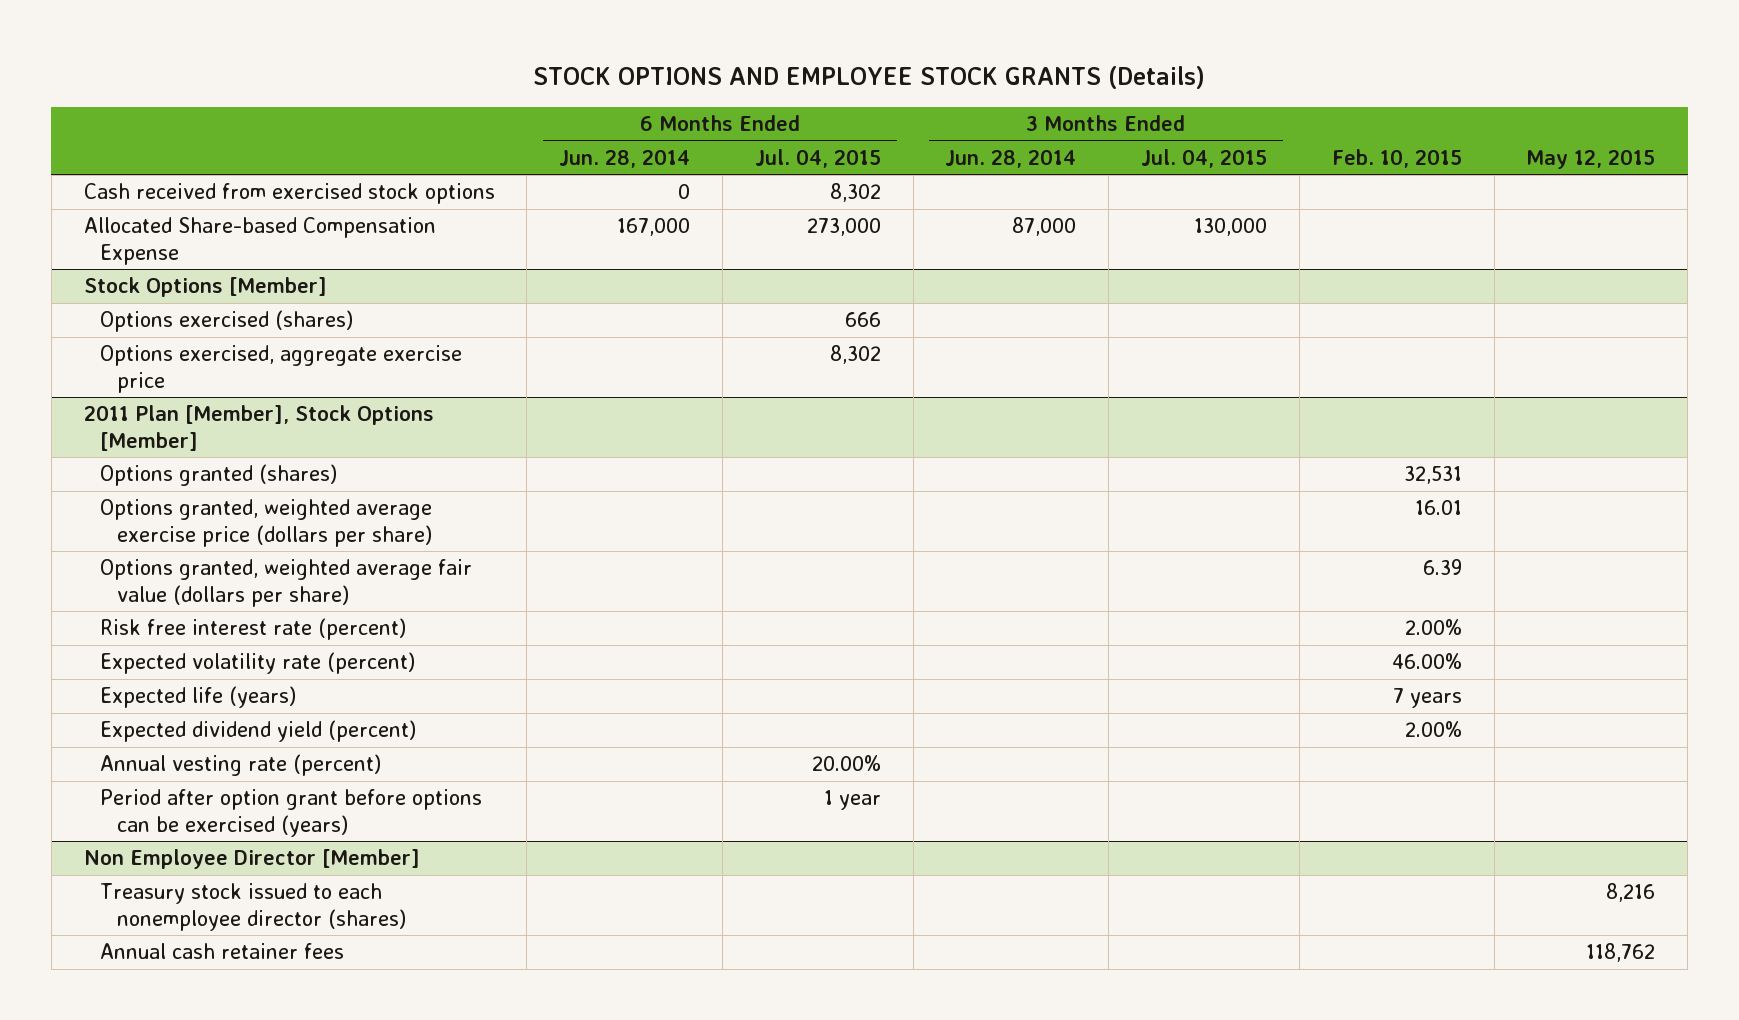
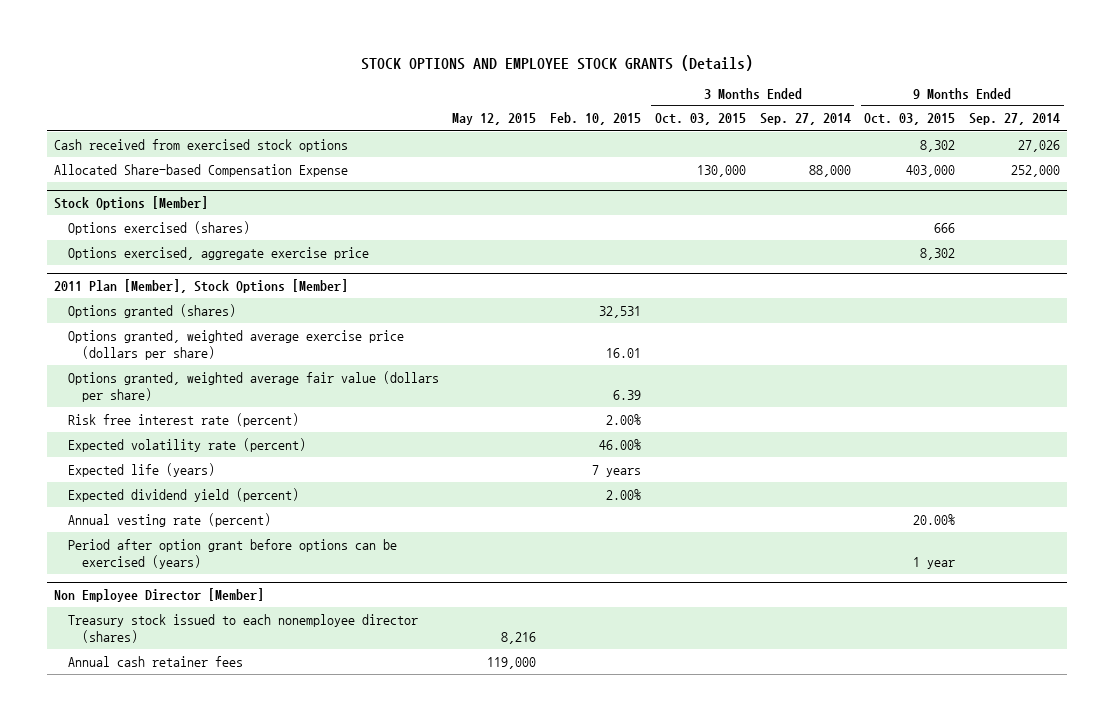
- | 6 Months Ended Jun. 28, 2014 | 6 Months Ended Jul. 04, 2015 | 3 Months Ended Jun. 28, 2014 | 3 Months Ended Jul. 04, 2015 | Feb. 10, 2015 | May 12, 2015
+ | May 12, 2015 | Feb. 10, 2015 | 3 Months Ended Oct. 03, 2015 | 3 Months Ended Sep. 27, 2014 | 9 Months Ended Oct. 03, 2015 | 9 Months Ended Sep. 27, 2014
@ Non Employee Director [Member]
- Annual cash retainer fees | | | | | | 118,762
+ Annual cash retainer fees | 119,000 | | | | |

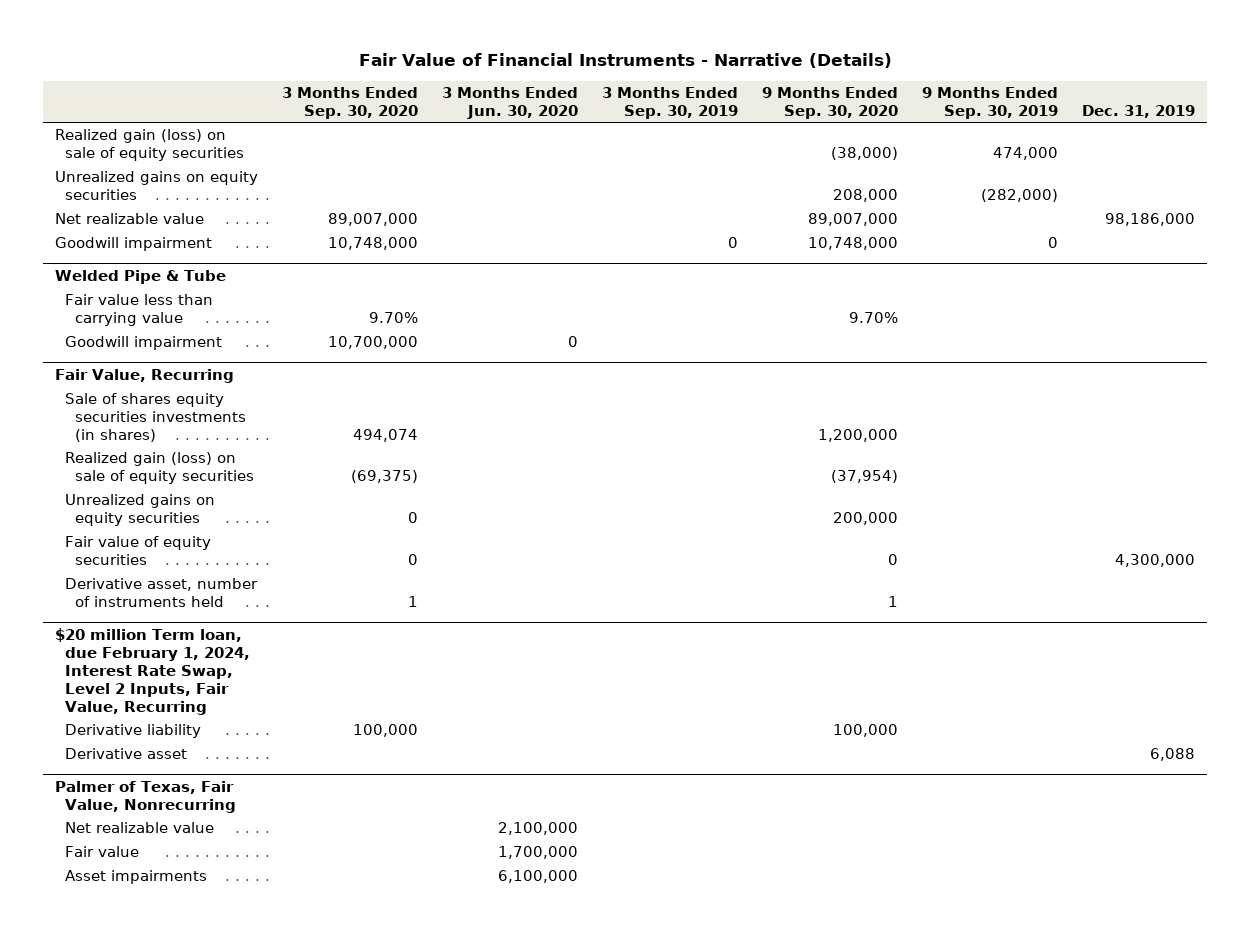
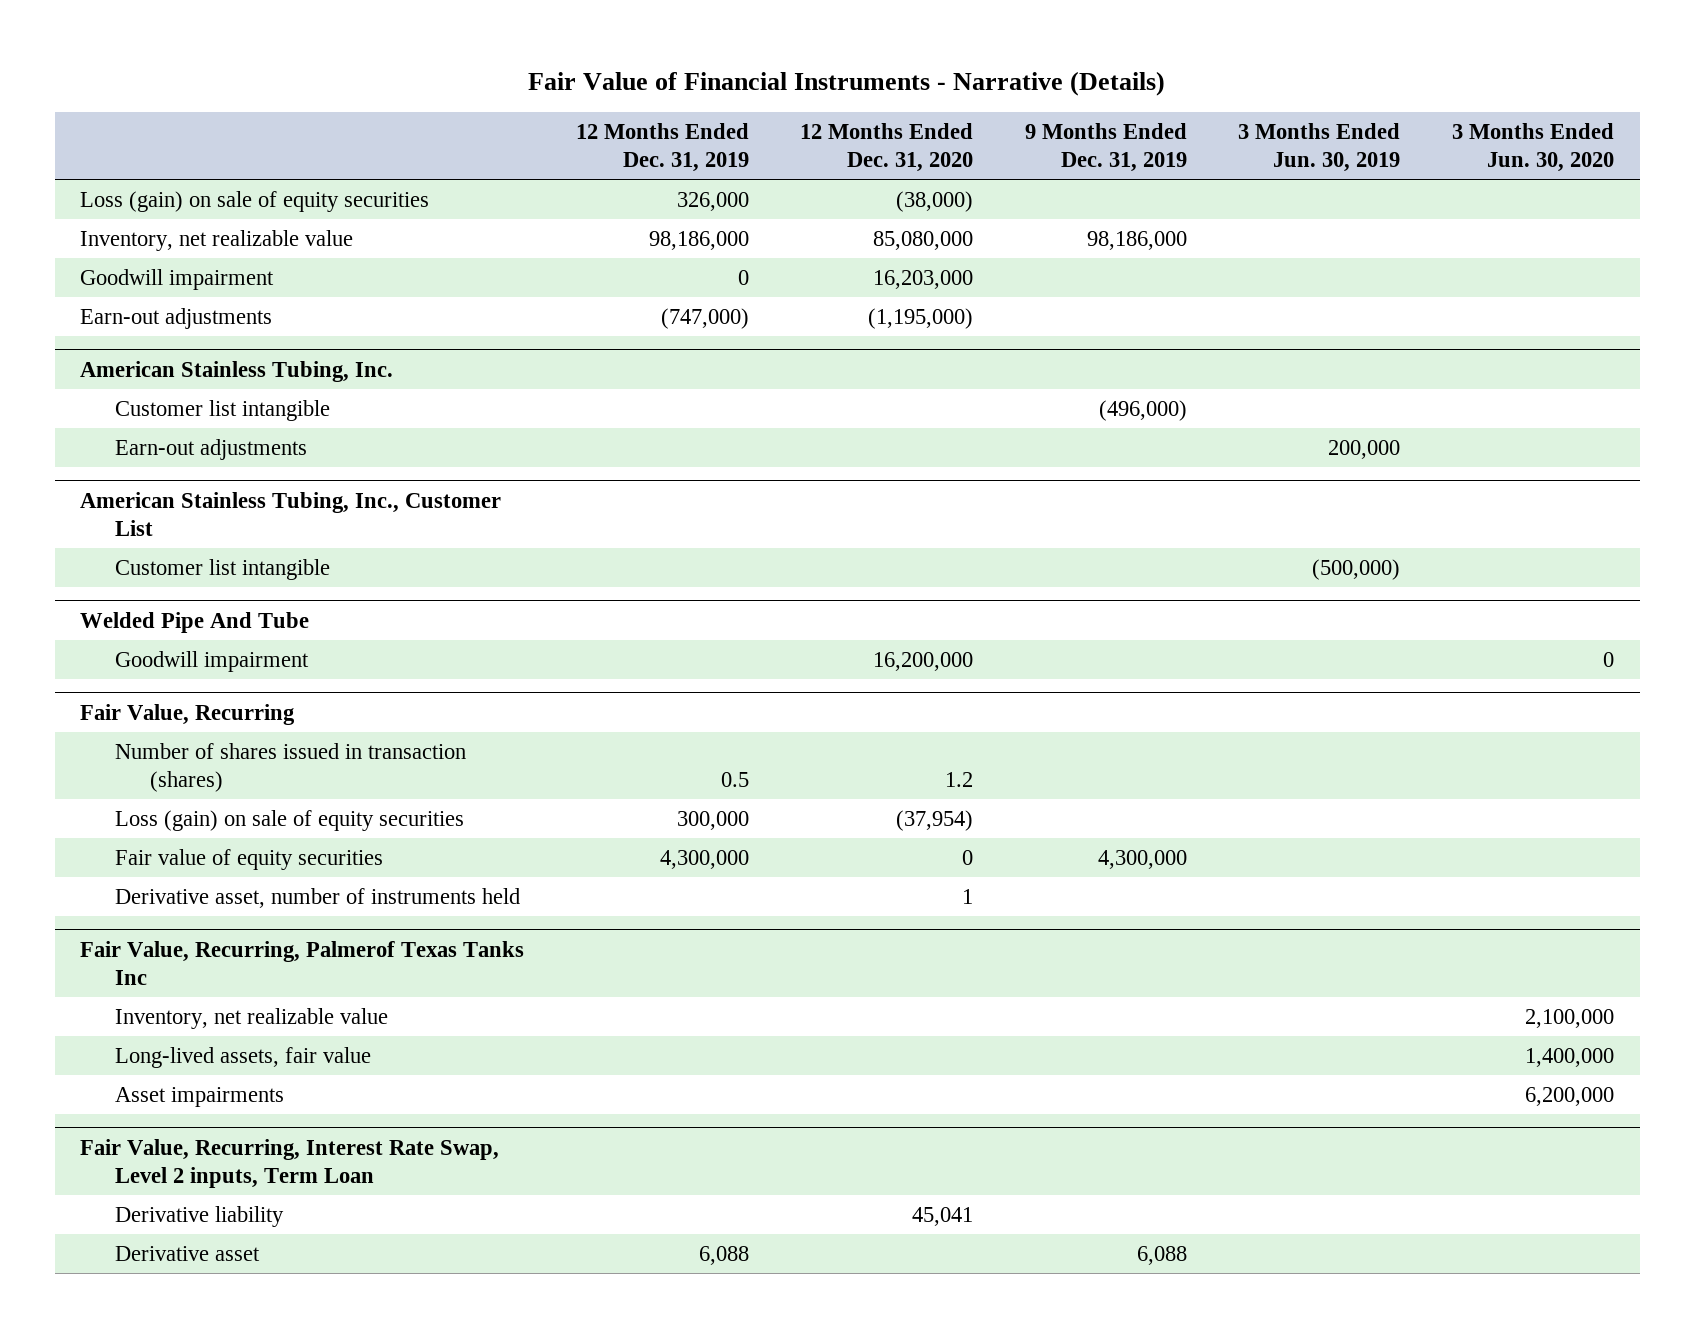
- | 3 Months Ended Sep. 30, 2020 | 3 Months Ended Jun. 30, 2020 | 3 Months Ended Sep. 30, 2019 | 9 Months Ended Sep. 30, 2020 | 9 Months Ended Sep. 30, 2019 | Dec. 31, 2019
+ | 12 Months Ended Dec. 31, 2019 | 12 Months Ended Dec. 31, 2020 | 9 Months Ended Dec. 31, 2019 | 3 Months Ended Jun. 30, 2019 | 3 Months Ended Jun. 30, 2020
- Realized gain (loss) on sale of equity securities | | | | (38,000) | 474,000 |
- Unrealized gains on equity securities | | | | 208,000 | (282,000) |
- Net realizable value | 89,007,000 | | | 89,007,000 | | 98,186,000
+ Loss (gain) on sale of equity securities | 326,000 | (38,000) | | |
+ Inventory, net realizable value | 98,186,000 | 85,080,000 | 98,186,000 | |
- Welded Pipe & Tube
- Fair value less than carrying value | 9.70% | | | 9.70% | |
+ Earn-out adjustments | (747,000) | (1,195,000) | | |
+ American Stainless Tubing, Inc.
+ Customer list intangible | | | (496,000) | |
+ Earn-out adjustments | | | | 200,000 |
+ American Stainless Tubing, Inc., Customer List
+ Customer list intangible | | | | (500,000) |
+ Welded Pipe And Tube
@ Fair Value, Recurring
- Sale of shares equity securities investments (in shares) | 494,074 | | | 1,200,000 | |
- Realized gain (loss) on sale of equity securities | (69,375) | | | (37,954) | |
- Unrealized gains on equity securities | 0 | | | 200,000 | |
+ Number of shares issued in transaction (shares) | 0.5 | 1.2 | | |
+ Loss (gain) on sale of equity securities | 300,000 | (37,954) | | |
- $20 million Term loan, due February 1, 2024, Interest Rate Swap, Level 2 Inputs, Fair Value, Recurring
+ Fair Value, Recurring, Palmerof Texas Tanks Inc
+ Inventory, net realizable value | | | | | 2,100,000
+ Long-lived assets, fair value | | | | | 1,400,000
+ Asset impairments | | | | | 6,200,000
+ Fair Value, Recurring, Interest Rate Swap, Level 2 inputs, Term Loan
- Palmer of Texas, Fair Value, Nonrecurring
- Net realizable value | | 2,100,000 | | | |
- Fair value | | 1,700,000 | | | |
- Asset impairments | | 6,100,000 | | | |

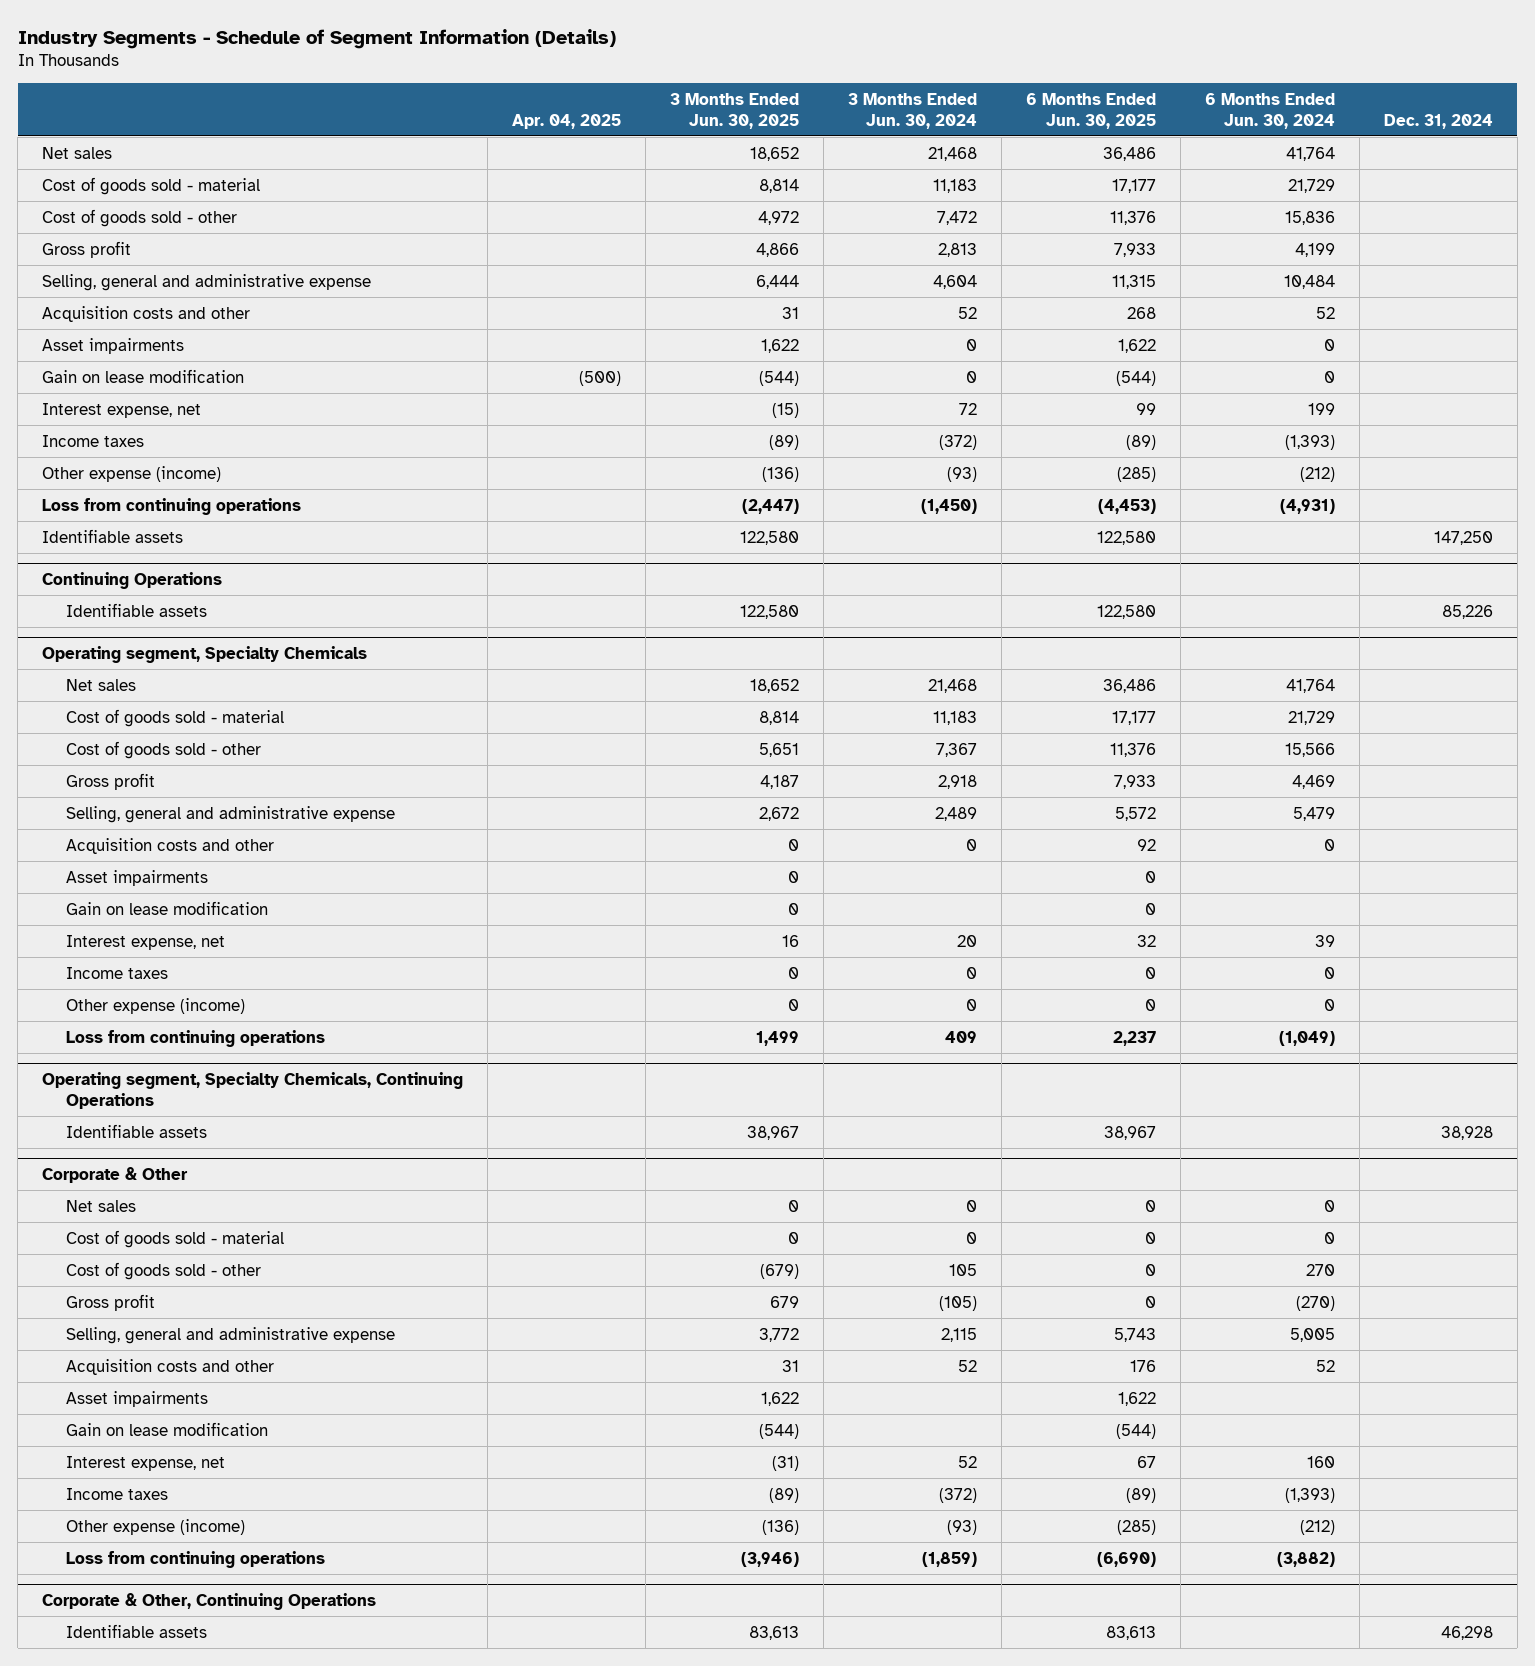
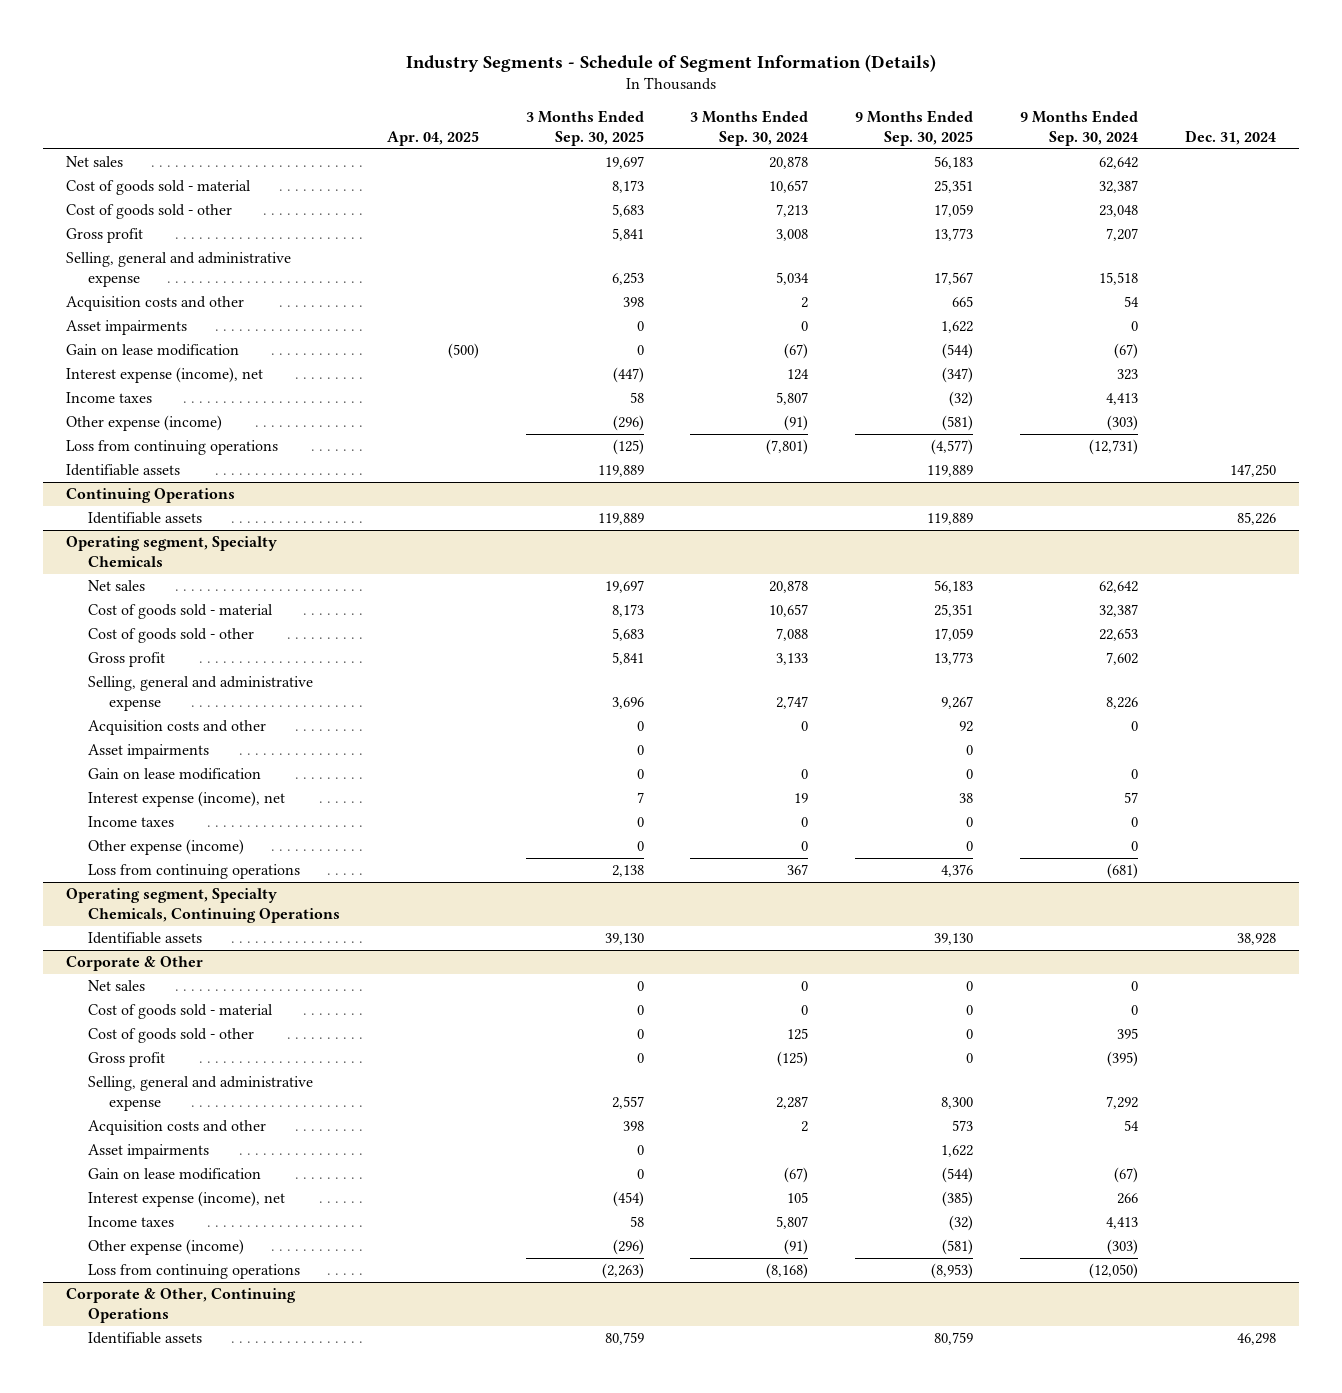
- | Apr. 04, 2025 | 3 Months Ended Jun. 30, 2025 | 3 Months Ended Jun. 30, 2024 | 6 Months Ended Jun. 30, 2025 | 6 Months Ended Jun. 30, 2024 | Dec. 31, 2024
+ | Apr. 04, 2025 | 3 Months Ended Sep. 30, 2025 | 3 Months Ended Sep. 30, 2024 | 9 Months Ended Sep. 30, 2025 | 9 Months Ended Sep. 30, 2024 | Dec. 31, 2024
- Interest expense, net | | (15) | 72 | 99 | 199 |
+ Interest expense (income), net | | (447) | 124 | (347) | 323 |
@ Operating segment, Specialty Chemicals
- Interest expense, net | | 16 | 20 | 32 | 39 |
+ Interest expense (income), net | | 7 | 19 | 38 | 57 |
@ Corporate & Other
- Interest expense, net | | (31) | 52 | 67 | 160 |
+ Interest expense (income), net | | (454) | 105 | (385) | 266 |

